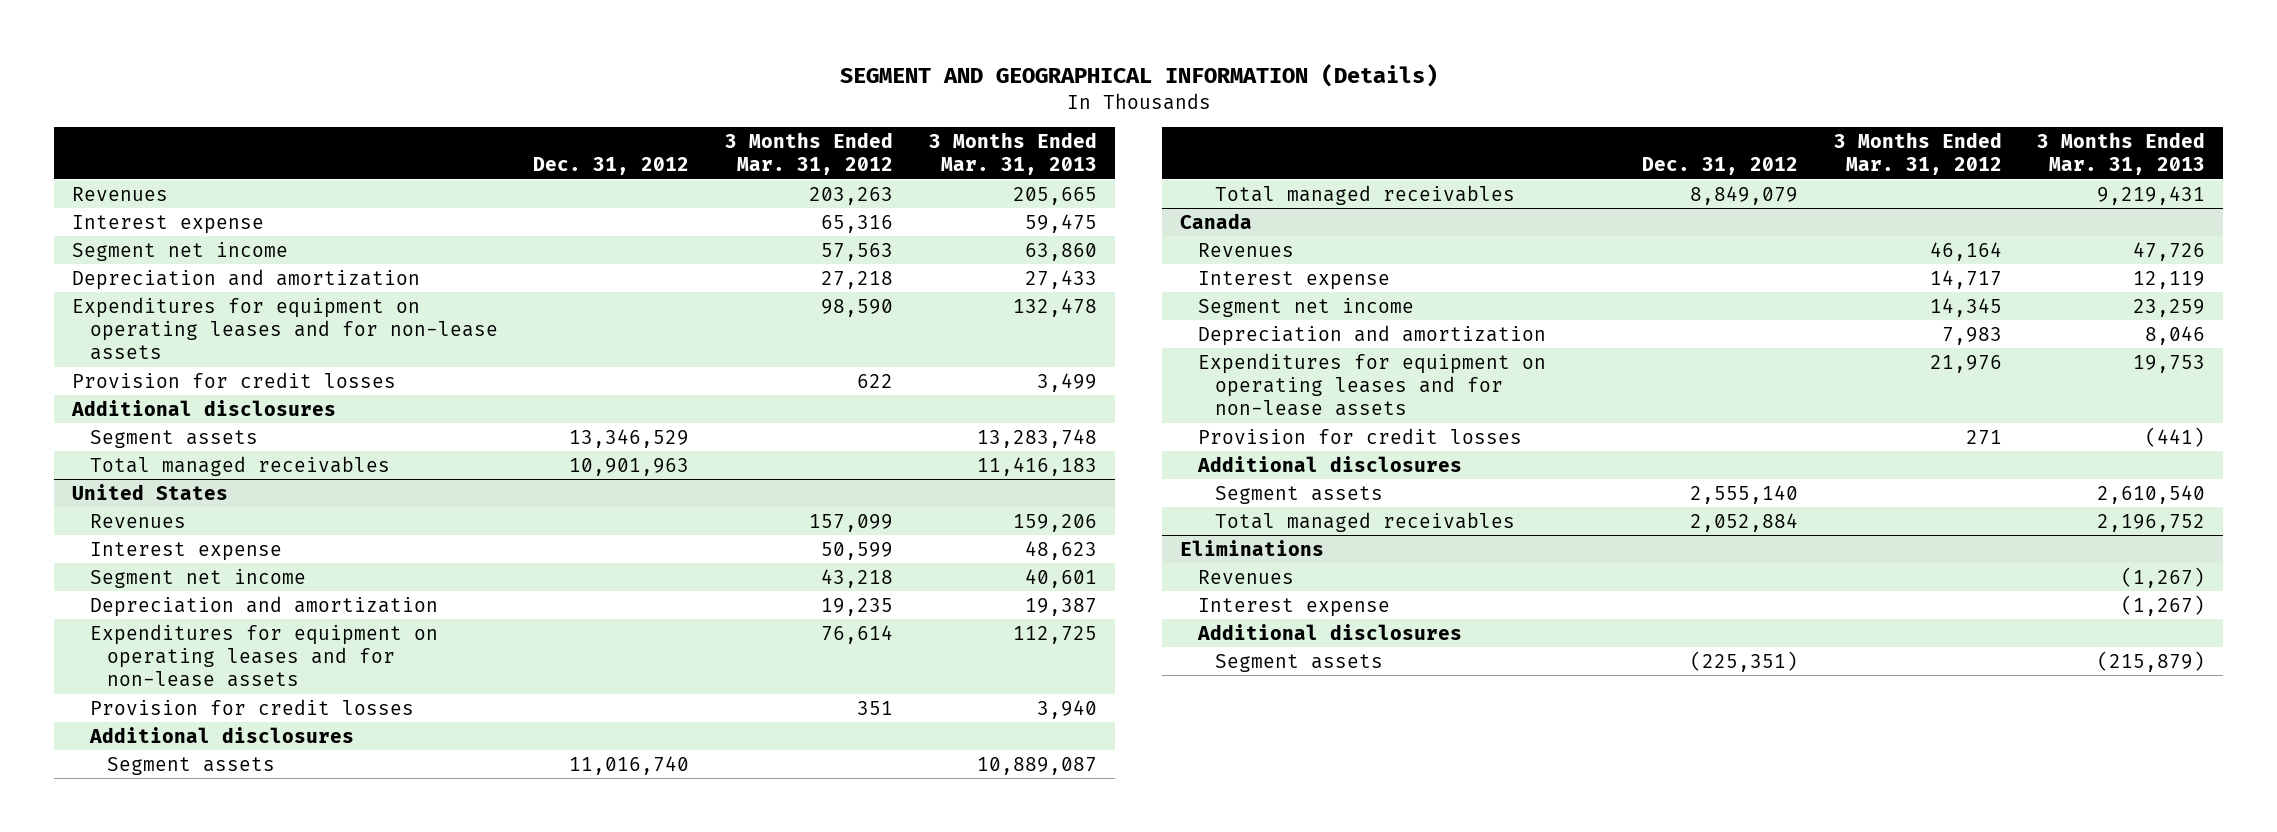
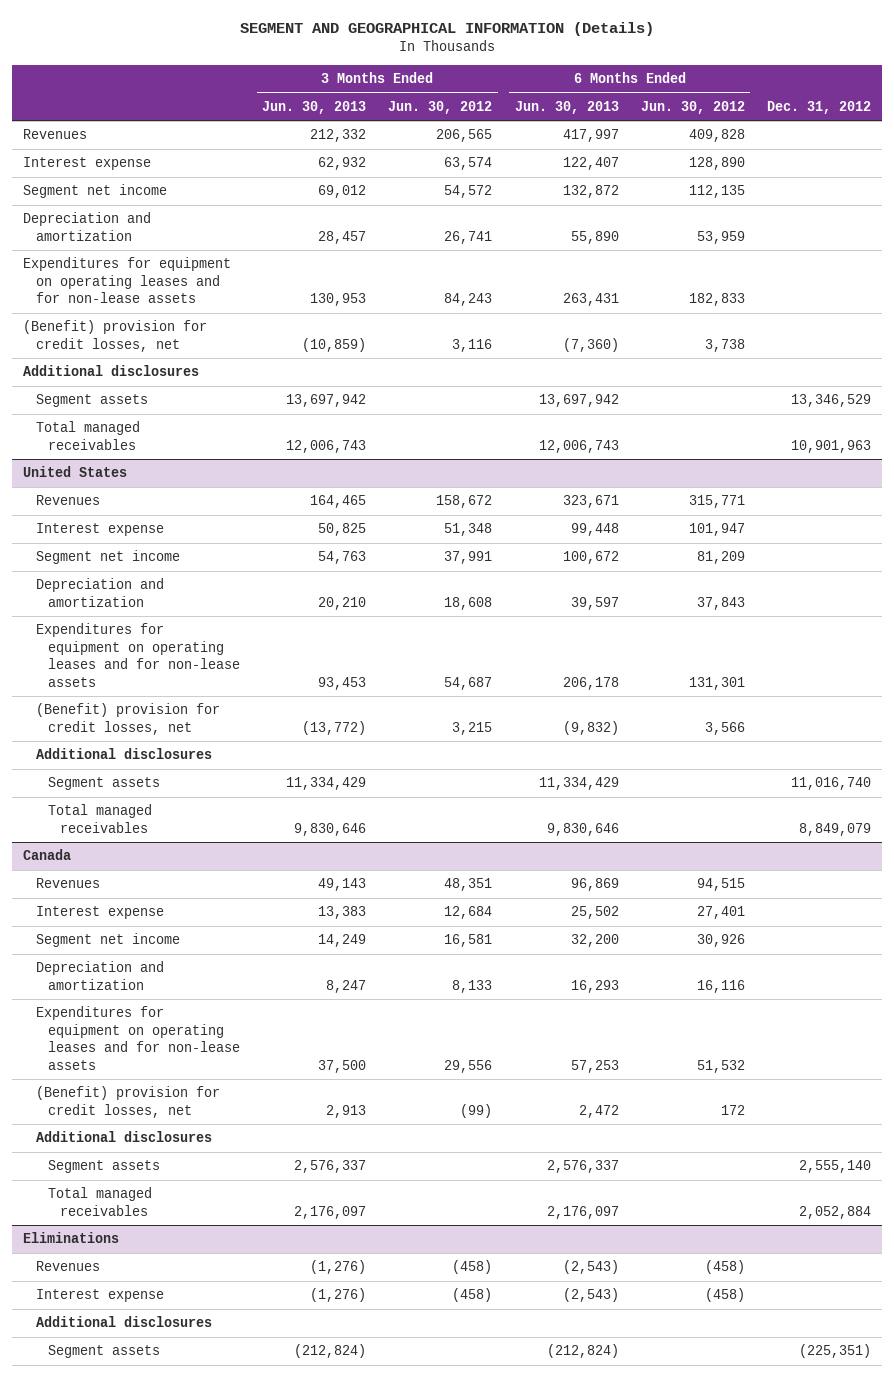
- | Dec. 31, 2012 | 3 Months Ended Mar. 31, 2012 | 3 Months Ended Mar. 31, 2013
+ | 3 Months Ended Jun. 30, 2013 | 3 Months Ended Jun. 30, 2012 | 6 Months Ended Jun. 30, 2013 | 6 Months Ended Jun. 30, 2012 | Dec. 31, 2012
- Provision for credit losses | | 622 | 3,499
+ (Benefit) provision for credit losses, net | (10,859) | 3,116 | (7,360) | 3,738 |
@ United States
- Provision for credit losses | | 351 | 3,940
+ (Benefit) provision for credit losses, net | (13,772) | 3,215 | (9,832) | 3,566 |
@ Canada
- Provision for credit losses | | 271 | (441)
+ (Benefit) provision for credit losses, net | 2,913 | (99) | 2,472 | 172 |

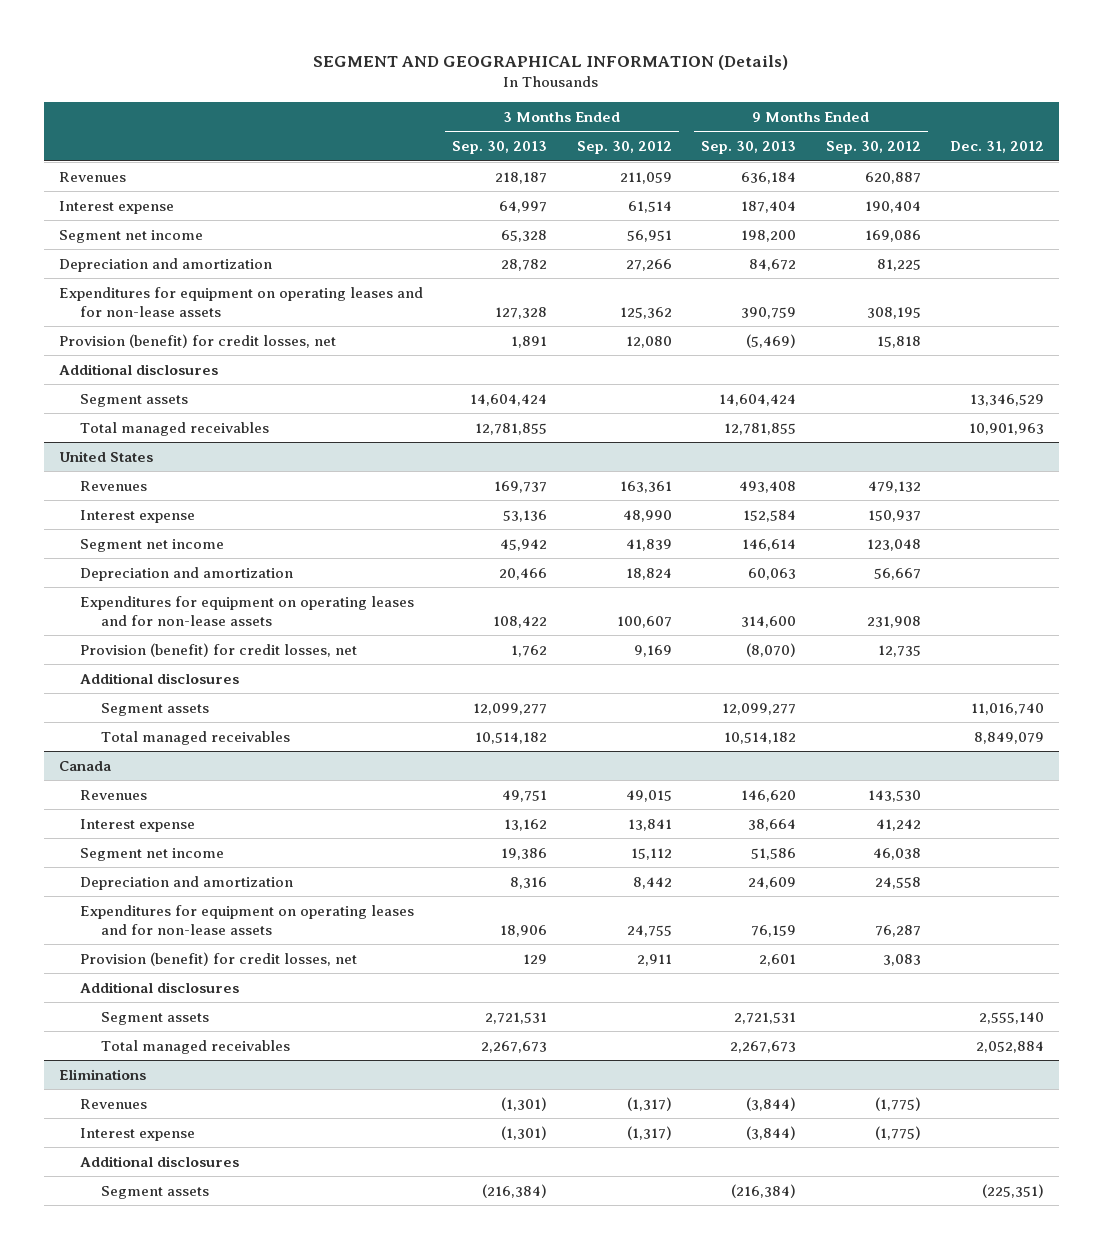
- | 3 Months Ended Jun. 30, 2013 | 3 Months Ended Jun. 30, 2012 | 6 Months Ended Jun. 30, 2013 | 6 Months Ended Jun. 30, 2012 | Dec. 31, 2012
+ | 3 Months Ended Sep. 30, 2013 | 3 Months Ended Sep. 30, 2012 | 9 Months Ended Sep. 30, 2013 | 9 Months Ended Sep. 30, 2012 | Dec. 31, 2012
- (Benefit) provision for credit losses, net | (10,859) | 3,116 | (7,360) | 3,738 |
+ Provision (benefit) for credit losses, net | 1,891 | 12,080 | (5,469) | 15,818 |
@ United States
- (Benefit) provision for credit losses, net | (13,772) | 3,215 | (9,832) | 3,566 |
+ Provision (benefit) for credit losses, net | 1,762 | 9,169 | (8,070) | 12,735 |
@ Canada
- (Benefit) provision for credit losses, net | 2,913 | (99) | 2,472 | 172 |
+ Provision (benefit) for credit losses, net | 129 | 2,911 | 2,601 | 3,083 |

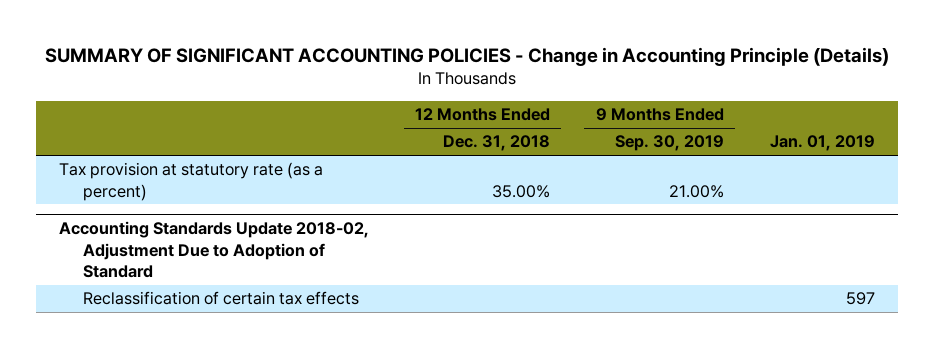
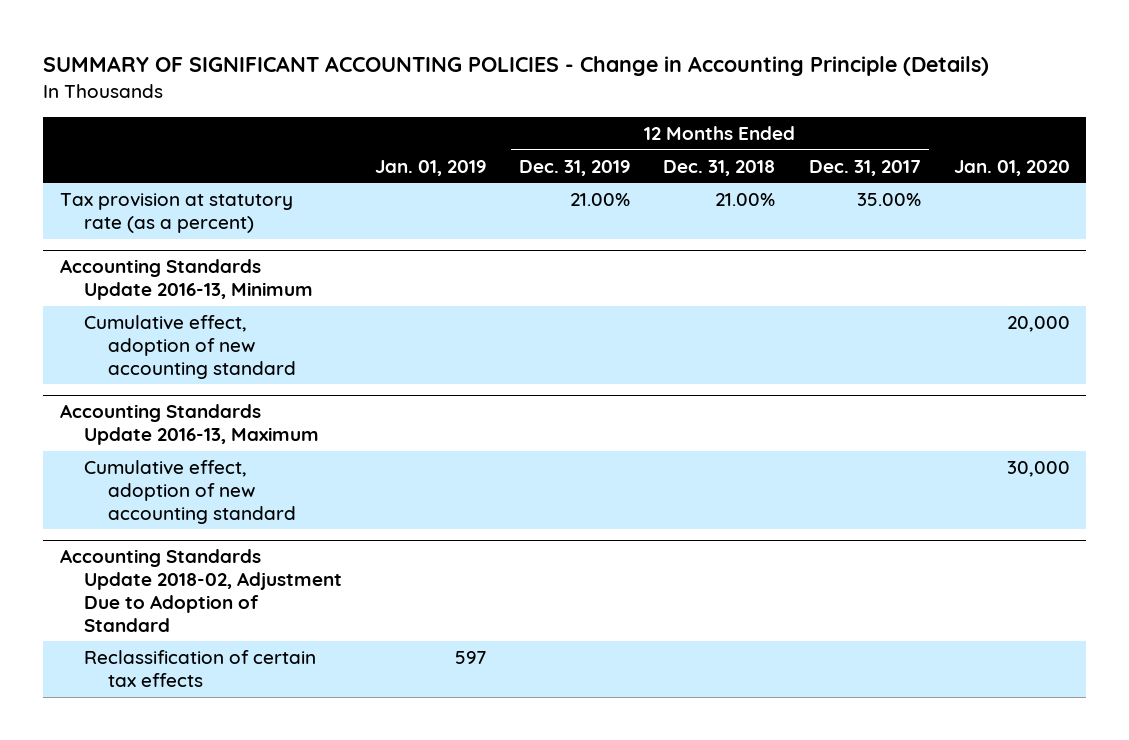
- | 12 Months Ended Dec. 31, 2018 | 9 Months Ended Sep. 30, 2019 | Jan. 01, 2019
+ | Jan. 01, 2019 | 12 Months Ended Dec. 31, 2019 | 12 Months Ended Dec. 31, 2018 | 12 Months Ended Dec. 31, 2017 | Jan. 01, 2020
- Tax provision at statutory rate (as a percent) | 35.00% | 21.00% |
+ Tax provision at statutory rate (as a percent) | | 21.00% | 21.00% | 35.00% |
+ Accounting Standards Update 2016-13, Minimum
+ Cumulative effect, adoption of new accounting standard | | | | | 20,000
+ Accounting Standards Update 2016-13, Maximum
+ Cumulative effect, adoption of new accounting standard | | | | | 30,000

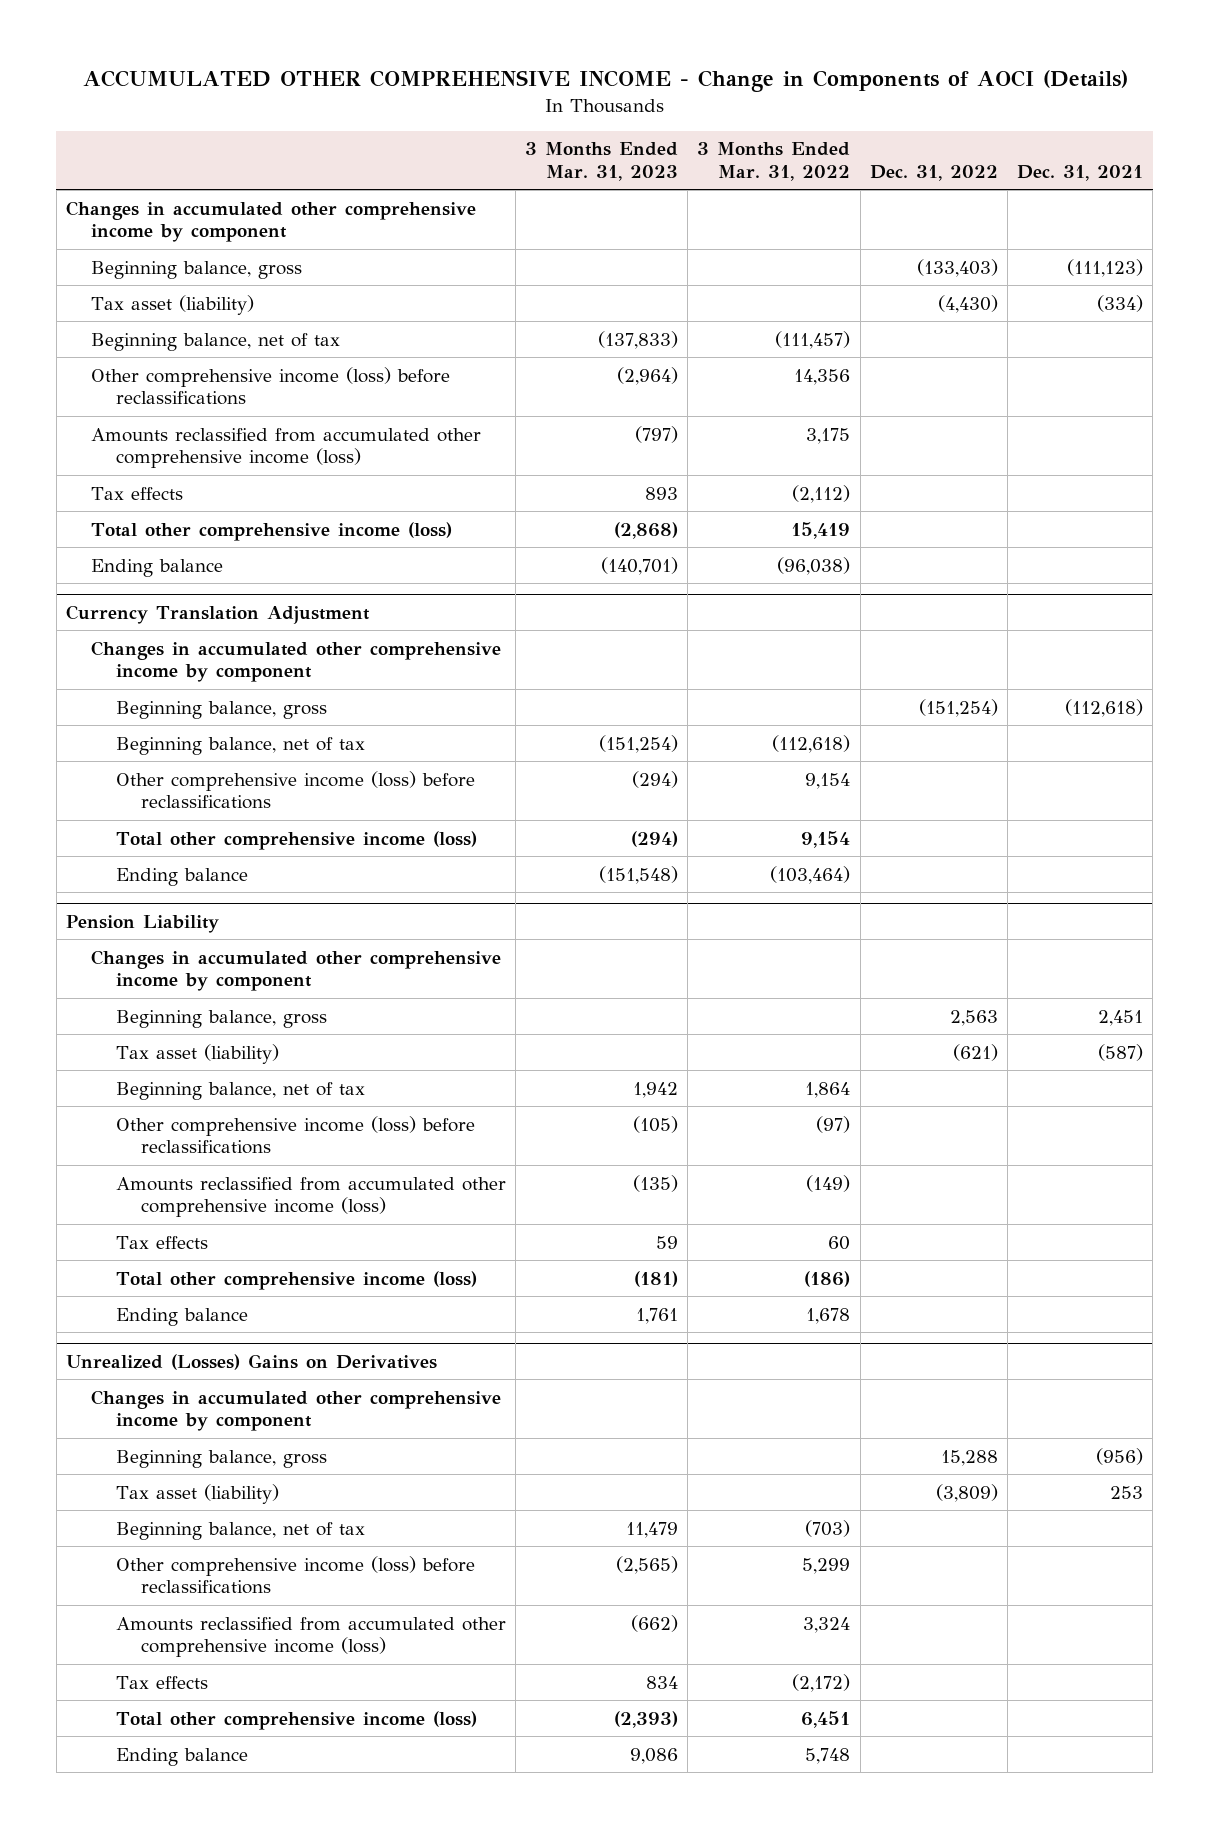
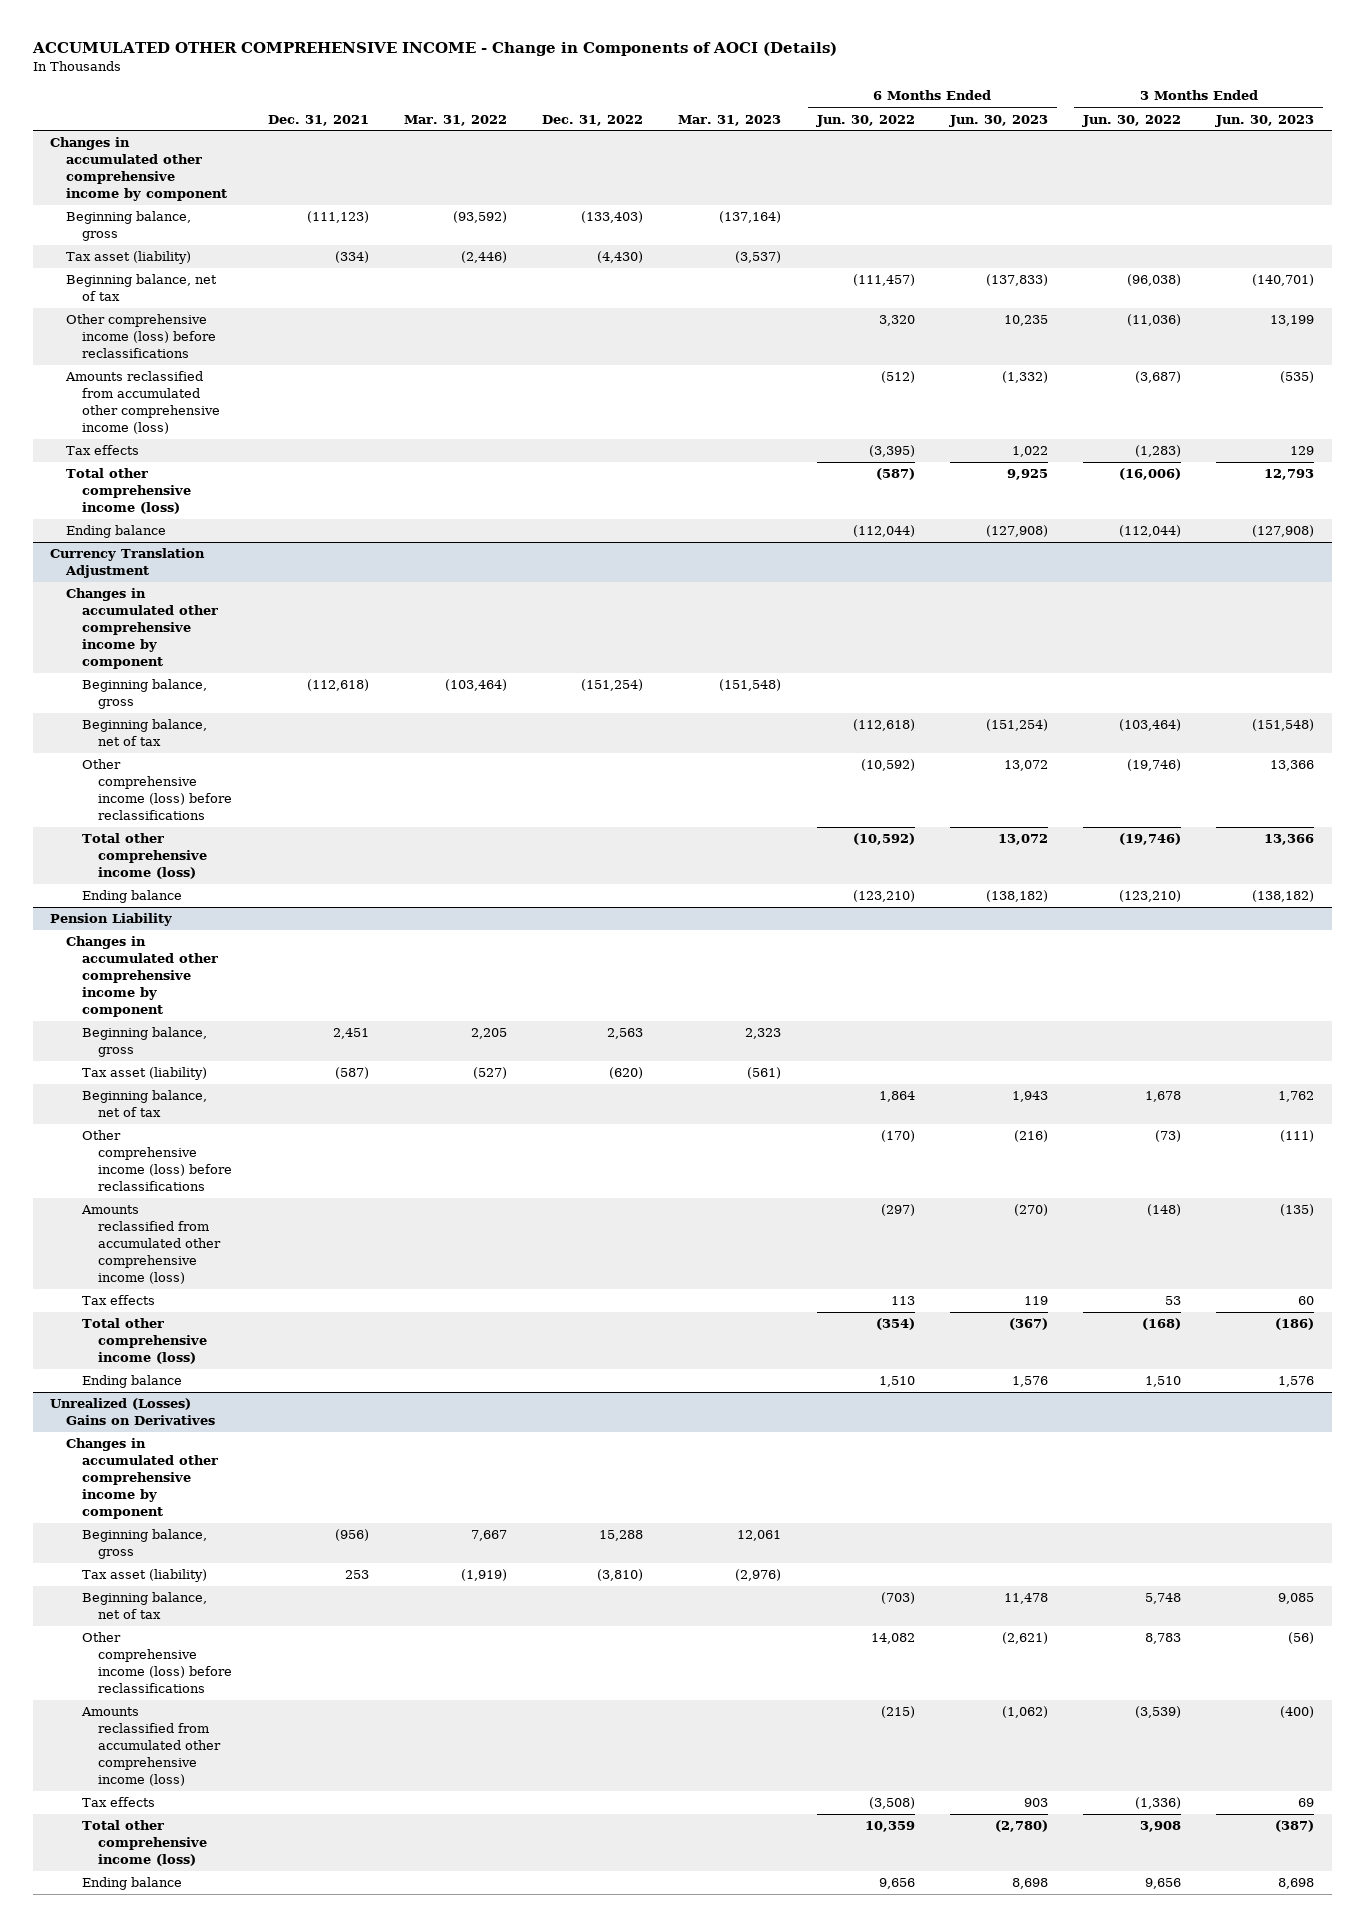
- | 3 Months Ended Mar. 31, 2023 | 3 Months Ended Mar. 31, 2022 | Dec. 31, 2022 | Dec. 31, 2021
+ | Dec. 31, 2021 | Mar. 31, 2022 | Dec. 31, 2022 | Mar. 31, 2023 | 6 Months Ended Jun. 30, 2022 | 6 Months Ended Jun. 30, 2023 | 3 Months Ended Jun. 30, 2022 | 3 Months Ended Jun. 30, 2023
@ Pension Liability
- Tax asset (liability) | | | (621) | (587)
+ Tax asset (liability) | (587) | (527) | (620) | (561) | | | |
@ Unrealized (Losses) Gains on Derivatives
- Tax asset (liability) | | | (3,809) | 253
+ Tax asset (liability) | 253 | (1,919) | (3,810) | (2,976) | | | |

